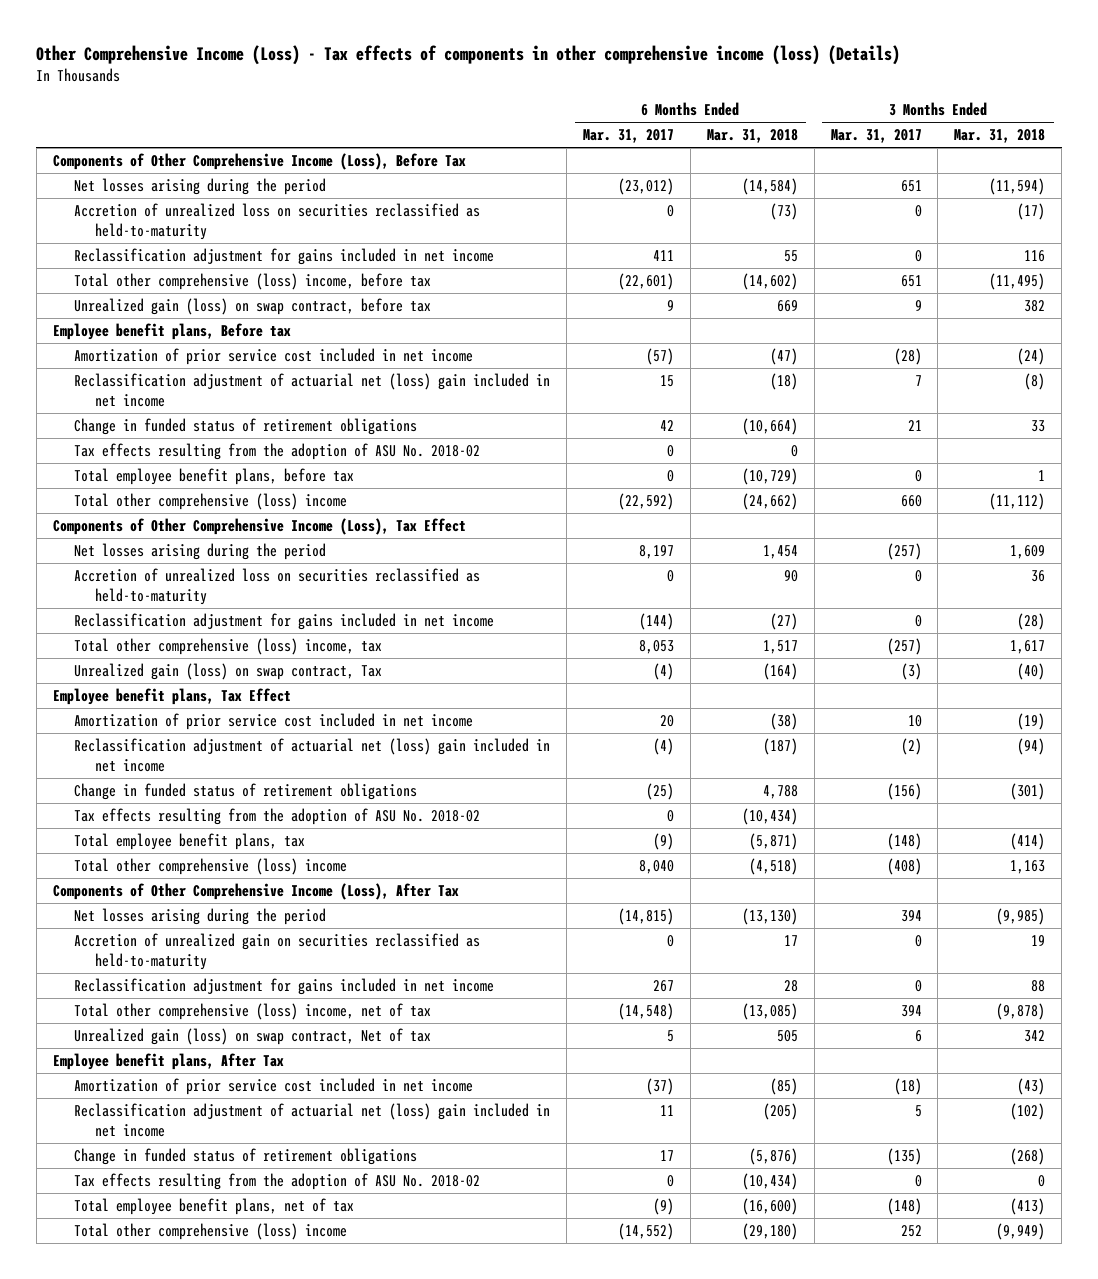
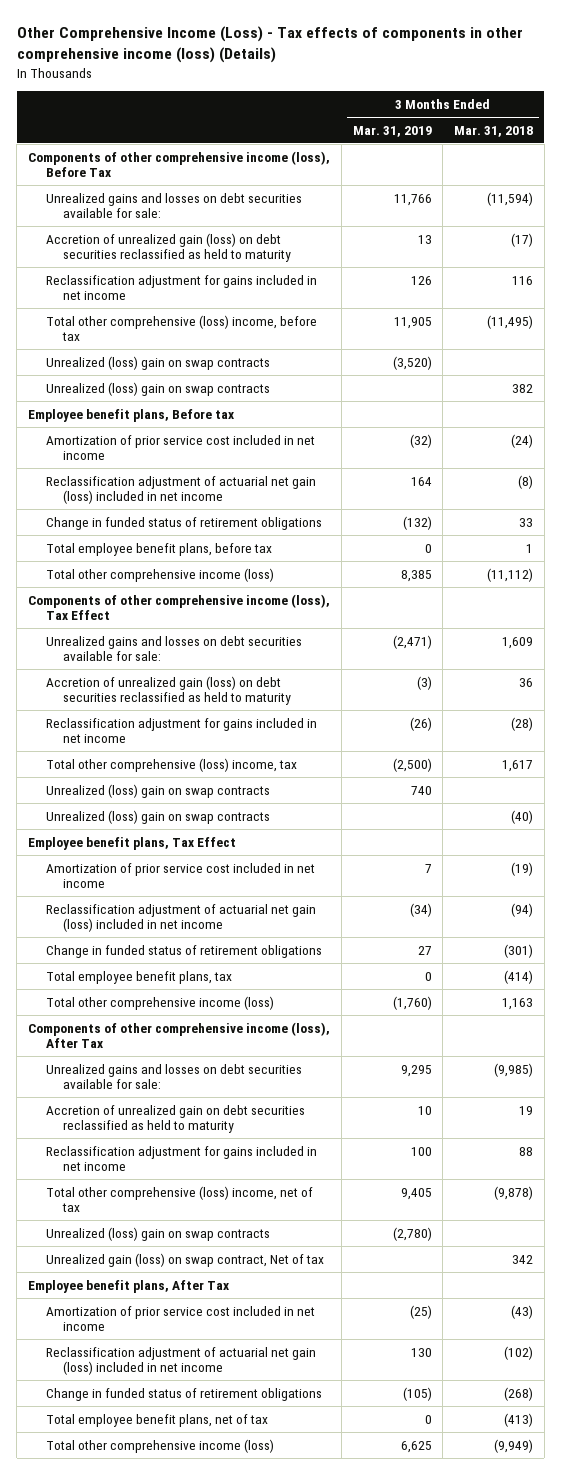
- | 6 Months Ended Mar. 31, 2017 | 6 Months Ended Mar. 31, 2018 | 3 Months Ended Mar. 31, 2017 | 3 Months Ended Mar. 31, 2018
+ | 3 Months Ended Mar. 31, 2019 | 3 Months Ended Mar. 31, 2018
- Components of Other Comprehensive Income (Loss), Before Tax
- Net losses arising during the period | (23,012) | (14,584) | 651 | (11,594)
- Accretion of unrealized loss on securities reclassified as held-to-maturity | 0 | (73) | 0 | (17)
+ Components of other comprehensive income (loss), Before Tax
+ Unrealized gains and losses on debt securities available for sale: | 11,766 | (11,594)
+ Accretion of unrealized gain (loss) on debt securities reclassified as held to maturity | 13 | (17)
- Unrealized gain (loss) on swap contract, before tax | 9 | 669 | 9 | 382
+ Unrealized (loss) gain on swap contracts | (3,520) |
+ Unrealized (loss) gain on swap contracts | | 382
- Reclassification adjustment of actuarial net (loss) gain included in net income | 15 | (18) | 7 | (8)
+ Reclassification adjustment of actuarial net gain (loss) included in net income | 164 | (8)
- Tax effects resulting from the adoption of ASU No. 2018-02 | 0 | 0 | |
- Total other comprehensive (loss) income | (22,592) | (24,662) | 660 | (11,112)
- Components of Other Comprehensive Income (Loss), Tax Effect
- Net losses arising during the period | 8,197 | 1,454 | (257) | 1,609
- Accretion of unrealized loss on securities reclassified as held-to-maturity | 0 | 90 | 0 | 36
+ Total other comprehensive income (loss) | 8,385 | (11,112)
+ Components of other comprehensive income (loss), Tax Effect
+ Unrealized gains and losses on debt securities available for sale: | (2,471) | 1,609
+ Accretion of unrealized gain (loss) on debt securities reclassified as held to maturity | (3) | 36
- Unrealized gain (loss) on swap contract, Tax | (4) | (164) | (3) | (40)
+ Unrealized (loss) gain on swap contracts | 740 |
+ Unrealized (loss) gain on swap contracts | | (40)
- Reclassification adjustment of actuarial net (loss) gain included in net income | (4) | (187) | (2) | (94)
+ Reclassification adjustment of actuarial net gain (loss) included in net income | (34) | (94)
- Tax effects resulting from the adoption of ASU No. 2018-02 | 0 | (10,434) | |
- Total other comprehensive (loss) income | 8,040 | (4,518) | (408) | 1,163
- Components of Other Comprehensive Income (Loss), After Tax
- Net losses arising during the period | (14,815) | (13,130) | 394 | (9,985)
- Accretion of unrealized gain on securities reclassified as held-to-maturity | 0 | 17 | 0 | 19
+ Total other comprehensive income (loss) | (1,760) | 1,163
+ Components of other comprehensive income (loss), After Tax
+ Unrealized gains and losses on debt securities available for sale: | 9,295 | (9,985)
+ Accretion of unrealized gain on debt securities reclassified as held to maturity | 10 | 19
+ Unrealized (loss) gain on swap contracts | (2,780) |
- Reclassification adjustment of actuarial net (loss) gain included in net income | 11 | (205) | 5 | (102)
+ Reclassification adjustment of actuarial net gain (loss) included in net income | 130 | (102)
- Tax effects resulting from the adoption of ASU No. 2018-02 | 0 | (10,434) | 0 | 0
- Total other comprehensive (loss) income | (14,552) | (29,180) | 252 | (9,949)
+ Total other comprehensive income (loss) | 6,625 | (9,949)

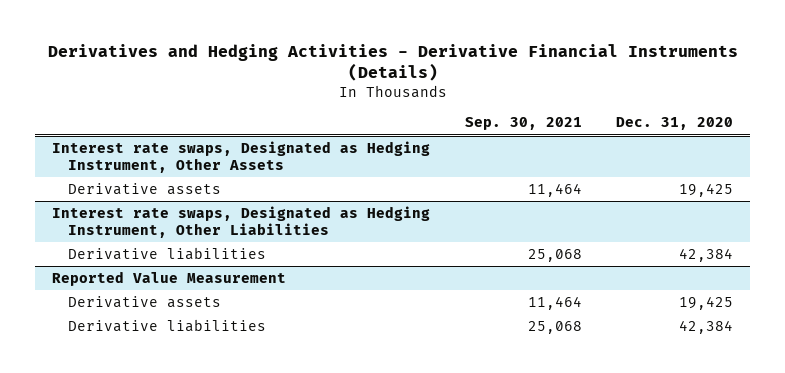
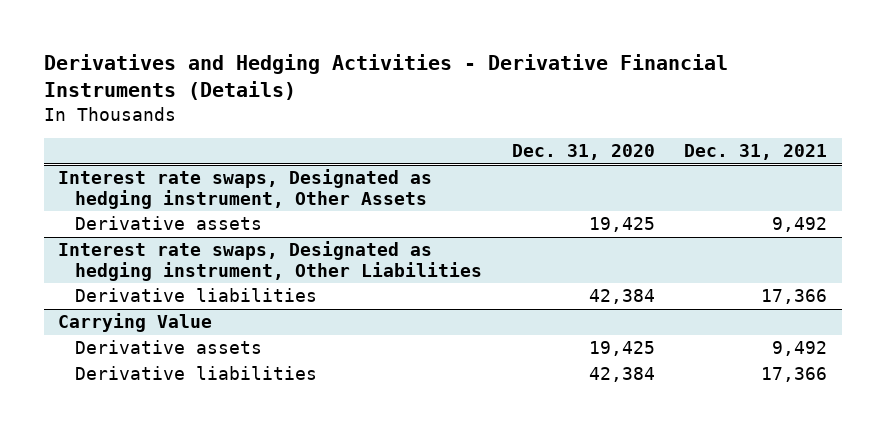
- | Sep. 30, 2021 | Dec. 31, 2020
+ | Dec. 31, 2020 | Dec. 31, 2021
- Interest rate swaps, Designated as Hedging Instrument, Other Assets
+ Interest rate swaps, Designated as hedging instrument, Other Assets
- Interest rate swaps, Designated as Hedging Instrument, Other Liabilities
+ Interest rate swaps, Designated as hedging instrument, Other Liabilities
- Reported Value Measurement
+ Carrying Value

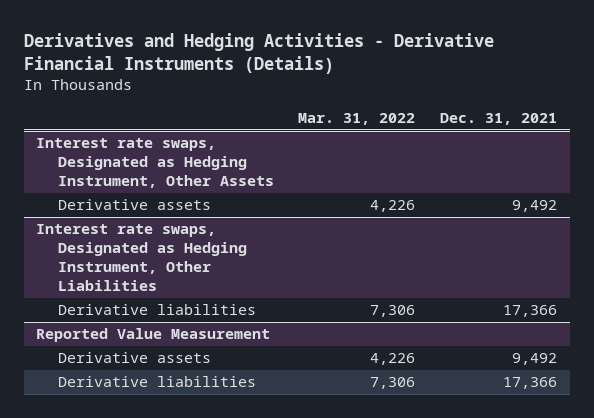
- | Dec. 31, 2020 | Dec. 31, 2021
+ | Mar. 31, 2022 | Dec. 31, 2021
- Interest rate swaps, Designated as hedging instrument, Other Assets
+ Interest rate swaps, Designated as Hedging Instrument, Other Assets
- Interest rate swaps, Designated as hedging instrument, Other Liabilities
+ Interest rate swaps, Designated as Hedging Instrument, Other Liabilities
- Carrying Value
+ Reported Value Measurement

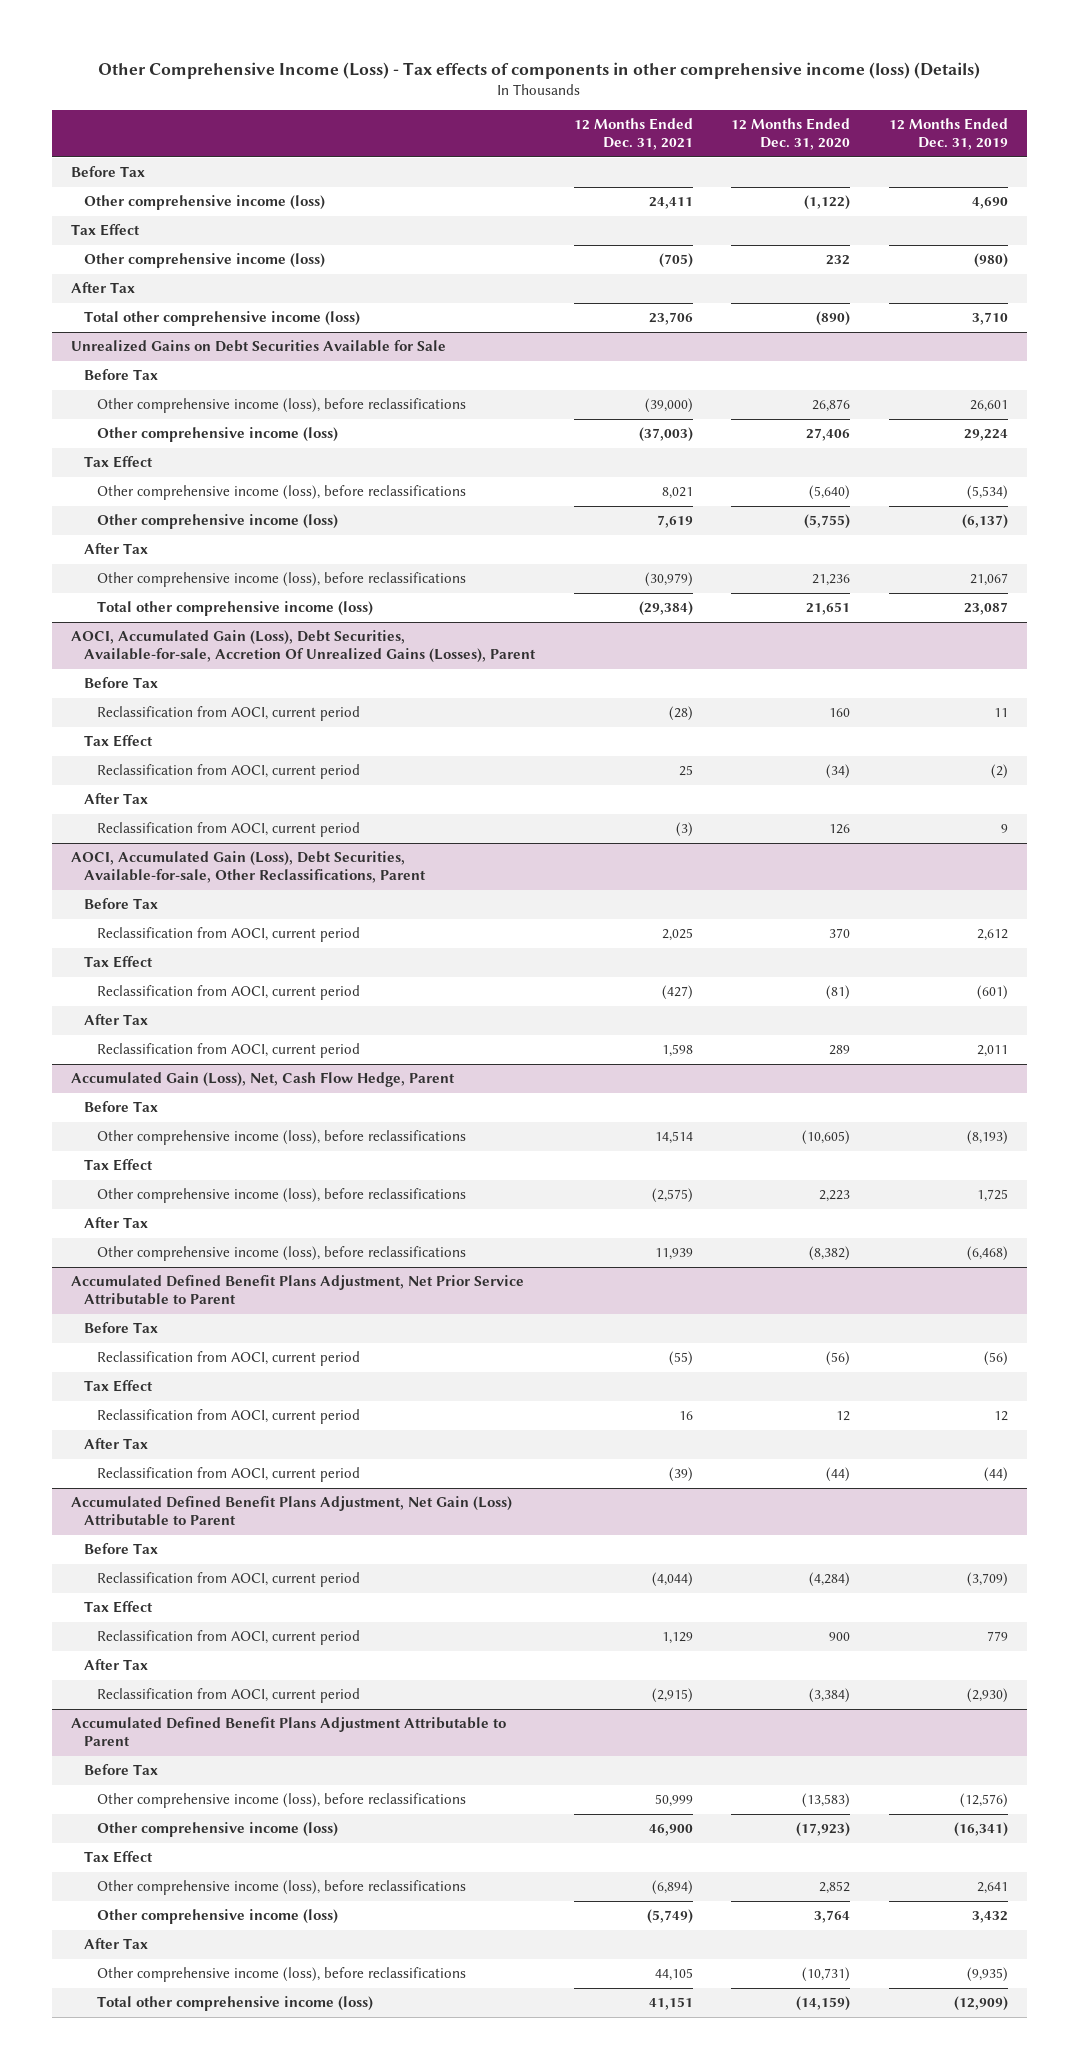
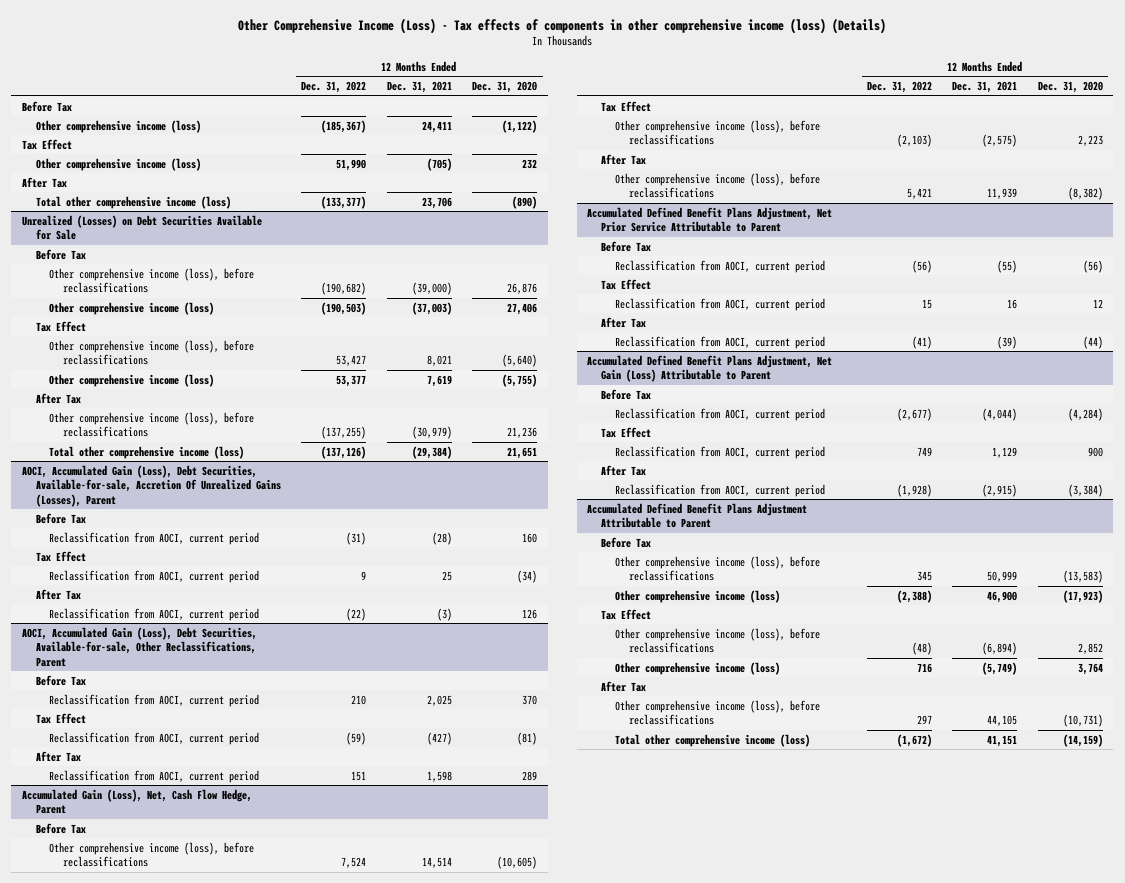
- | 12 Months Ended Dec. 31, 2021 | 12 Months Ended Dec. 31, 2020 | 12 Months Ended Dec. 31, 2019
+ | 12 Months Ended Dec. 31, 2022 | 12 Months Ended Dec. 31, 2021 | 12 Months Ended Dec. 31, 2020
- Unrealized Gains on Debt Securities Available for Sale
+ Unrealized (Losses) on Debt Securities Available for Sale

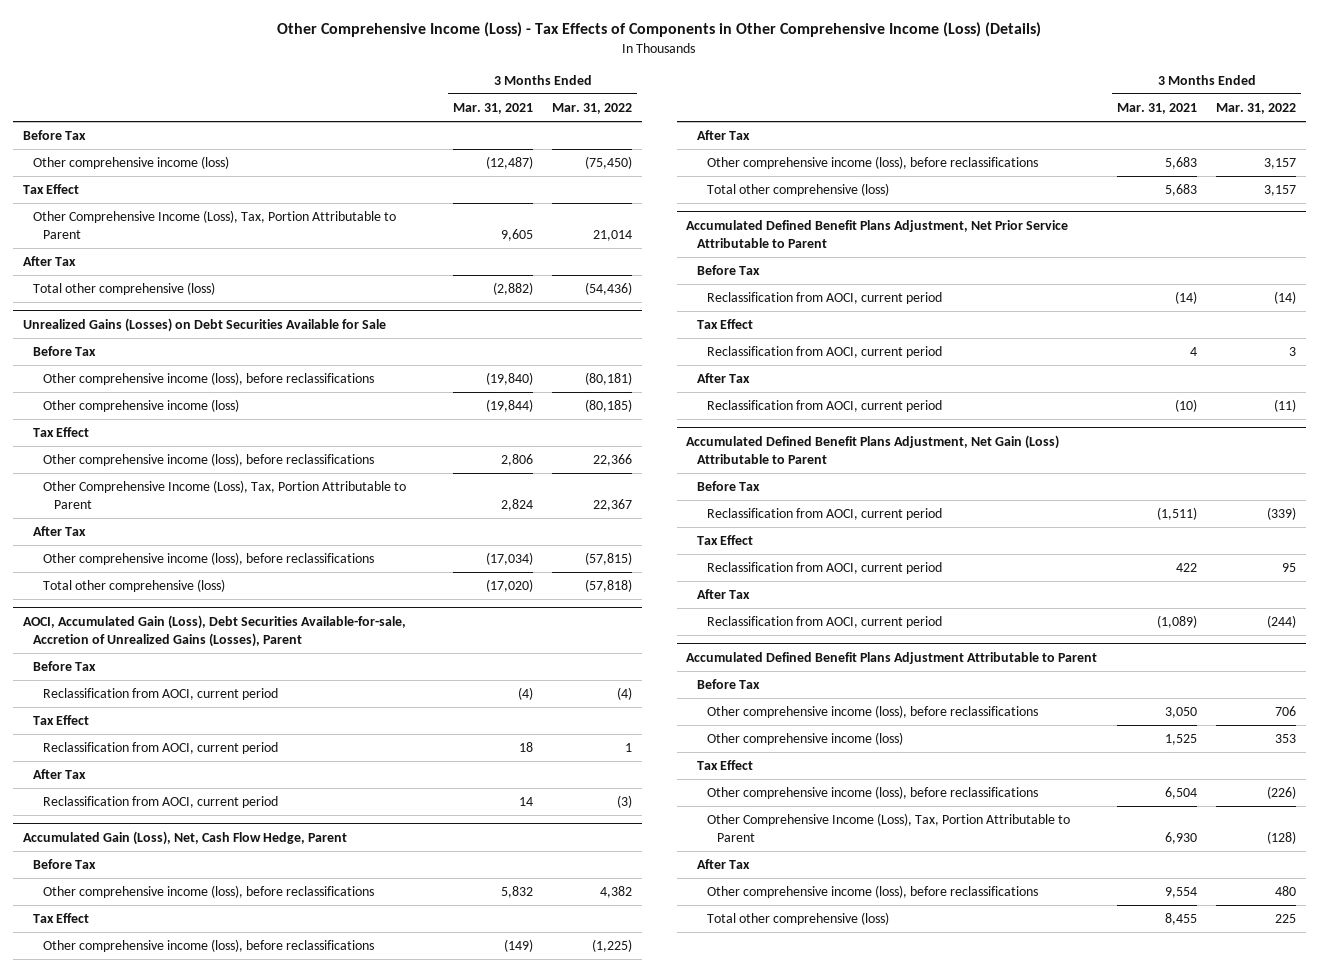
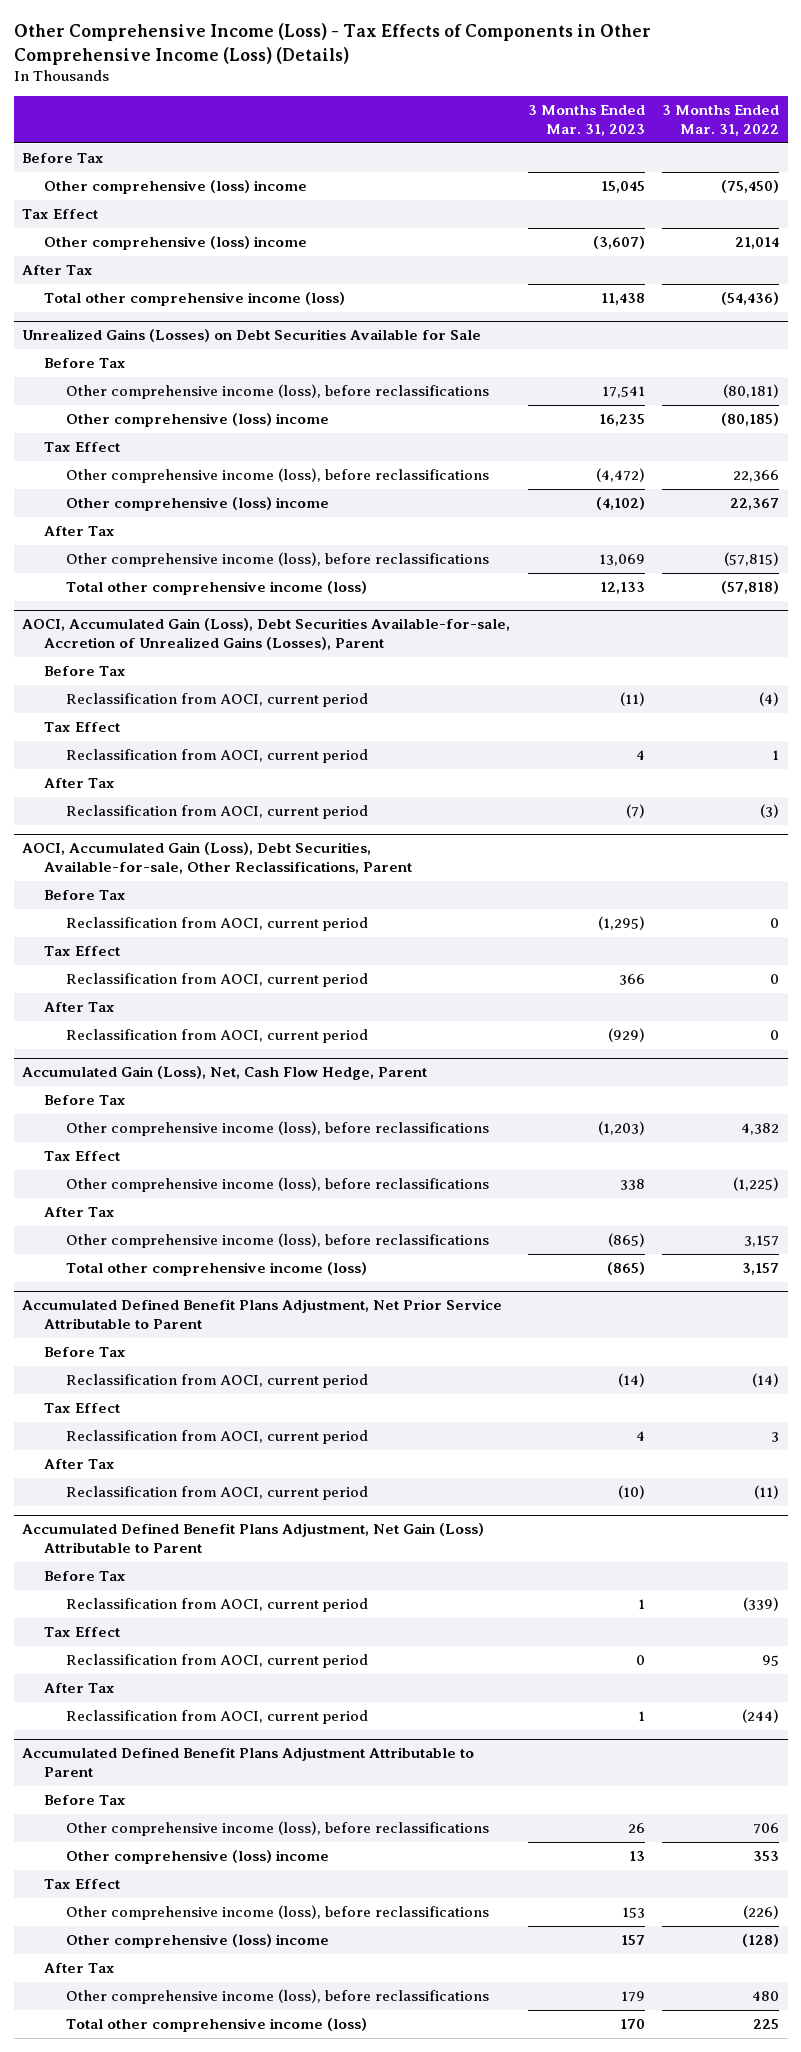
- | 3 Months Ended Mar. 31, 2021 | 3 Months Ended Mar. 31, 2022
+ | 3 Months Ended Mar. 31, 2023 | 3 Months Ended Mar. 31, 2022
- Other comprehensive income (loss) | (12,487) | (75,450)
+ Other comprehensive (loss) income | 15,045 | (75,450)
- Other Comprehensive Income (Loss), Tax, Portion Attributable to Parent | 9,605 | 21,014
+ Other comprehensive (loss) income | (3,607) | 21,014
- Total other comprehensive (loss) | (2,882) | (54,436)
+ Total other comprehensive income (loss) | 11,438 | (54,436)
@ Unrealized Gains (Losses) on Debt Securities Available for Sale
- Other comprehensive income (loss) | (19,844) | (80,185)
+ Other comprehensive (loss) income | 16,235 | (80,185)
- Other Comprehensive Income (Loss), Tax, Portion Attributable to Parent | 2,824 | 22,367
+ Other comprehensive (loss) income | (4,102) | 22,367
- Total other comprehensive (loss) | (17,020) | (57,818)
+ Total other comprehensive income (loss) | 12,133 | (57,818)
+ AOCI, Accumulated Gain (Loss), Debt Securities, Available-for-sale, Other Reclassifications, Parent
+ Before Tax
+ Reclassification from AOCI, current period | (1,295) | 0
+ Tax Effect
+ Reclassification from AOCI, current period | 366 | 0
+ After Tax
+ Reclassification from AOCI, current period | (929) | 0
@ Accumulated Gain (Loss), Net, Cash Flow Hedge, Parent
- Total other comprehensive (loss) | 5,683 | 3,157
+ Total other comprehensive income (loss) | (865) | 3,157
@ Accumulated Defined Benefit Plans Adjustment Attributable to Parent
- Other comprehensive income (loss) | 1,525 | 353
+ Other comprehensive (loss) income | 13 | 353
- Other Comprehensive Income (Loss), Tax, Portion Attributable to Parent | 6,930 | (128)
+ Other comprehensive (loss) income | 157 | (128)
- Total other comprehensive (loss) | 8,455 | 225
+ Total other comprehensive income (loss) | 170 | 225

